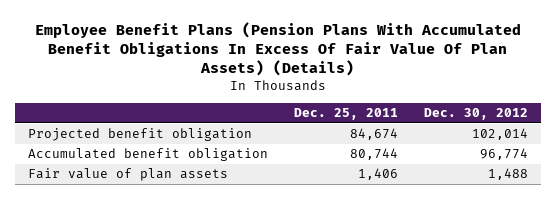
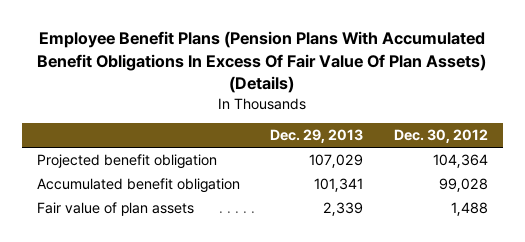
- | Dec. 25, 2011 | Dec. 30, 2012
+ | Dec. 29, 2013 | Dec. 30, 2012
- Projected benefit obligation | 84,674 | 102,014
- Accumulated benefit obligation | 80,744 | 96,774
+ Projected benefit obligation | 107,029 | 104,364
+ Accumulated benefit obligation | 101,341 | 99,028

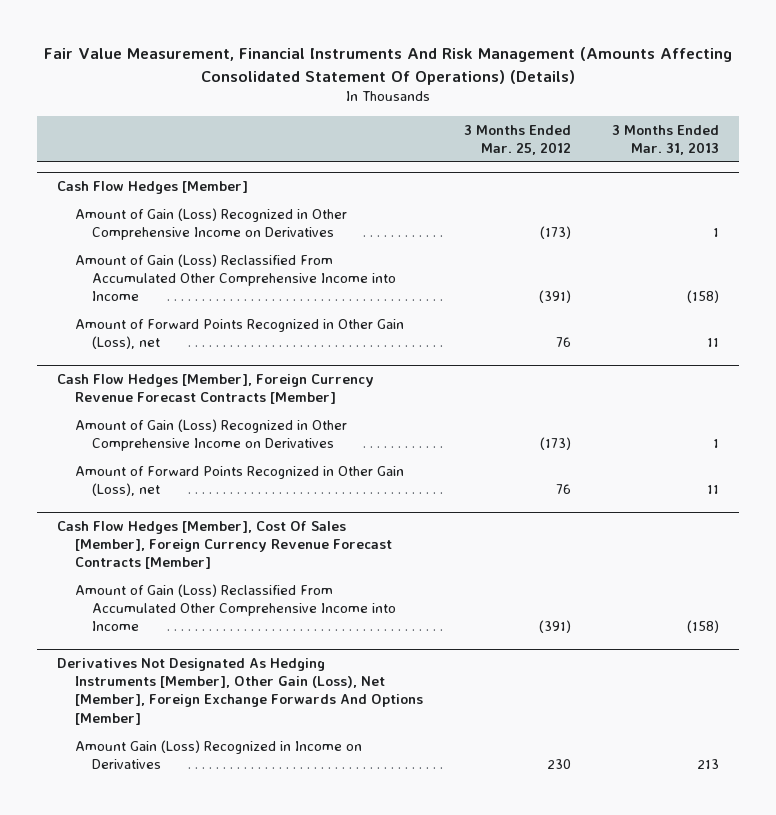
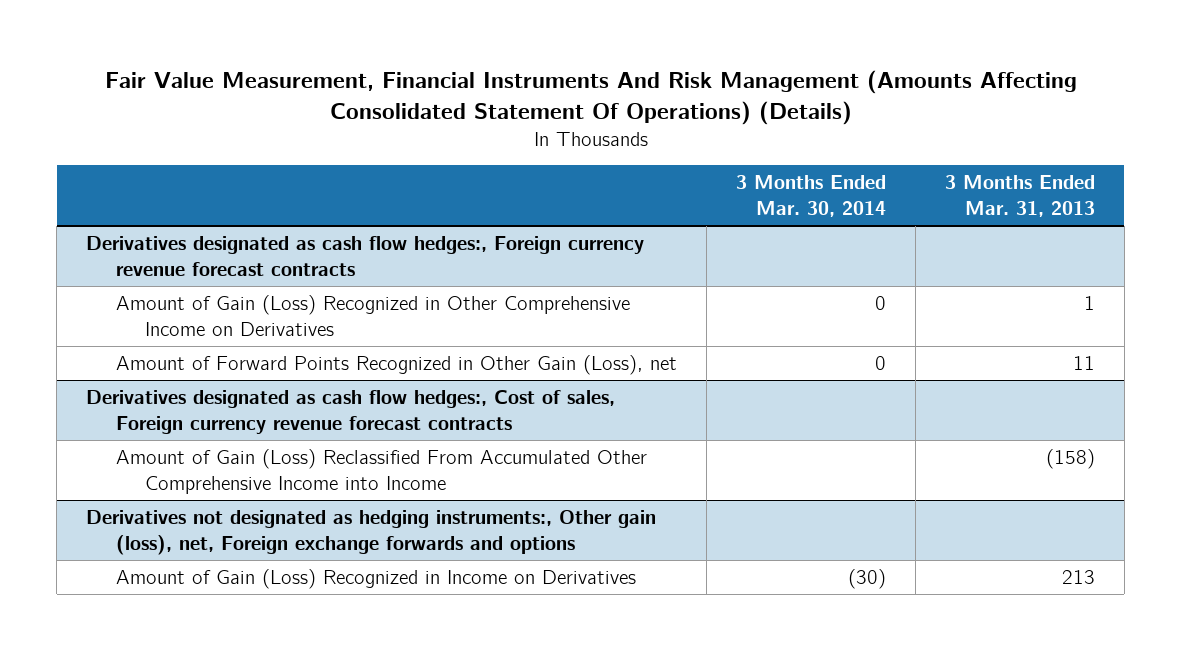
- | 3 Months Ended Mar. 25, 2012 | 3 Months Ended Mar. 31, 2013
+ | 3 Months Ended Mar. 30, 2014 | 3 Months Ended Mar. 31, 2013
- Cash Flow Hedges [Member]
- Amount of Gain (Loss) Recognized in Other Comprehensive Income on Derivatives | (173) | 1
- Amount of Gain (Loss) Reclassified From Accumulated Other Comprehensive Income into Income | (391) | (158)
- Amount of Forward Points Recognized in Other Gain (Loss), net | 76 | 11
- Cash Flow Hedges [Member], Foreign Currency Revenue Forecast Contracts [Member]
+ Derivatives designated as cash flow hedges:, Foreign currency revenue forecast contracts
- Cash Flow Hedges [Member], Cost Of Sales [Member], Foreign Currency Revenue Forecast Contracts [Member]
+ Derivatives designated as cash flow hedges:, Cost of sales, Foreign currency revenue forecast contracts
- Derivatives Not Designated As Hedging Instruments [Member], Other Gain (Loss), Net [Member], Foreign Exchange Forwards And Options [Member]
- Amount Gain (Loss) Recognized in Income on Derivatives | 230 | 213
+ Derivatives not designated as hedging instruments:, Other gain (loss), net, Foreign exchange forwards and options
+ Amount of Gain (Loss) Recognized in Income on Derivatives | (30) | 213

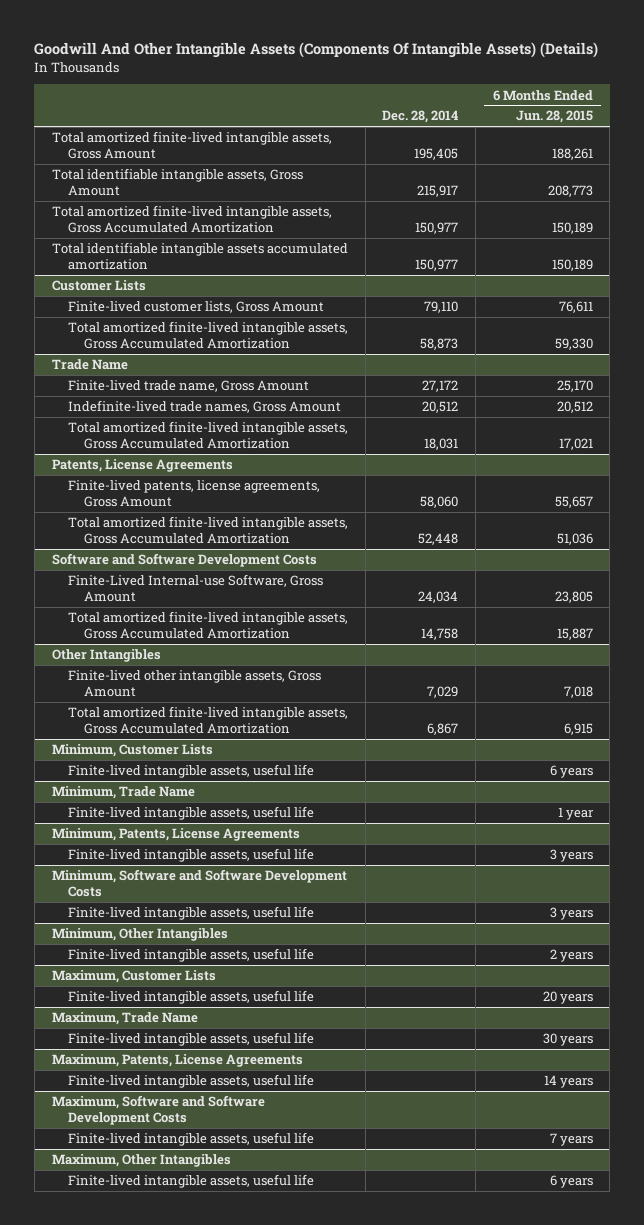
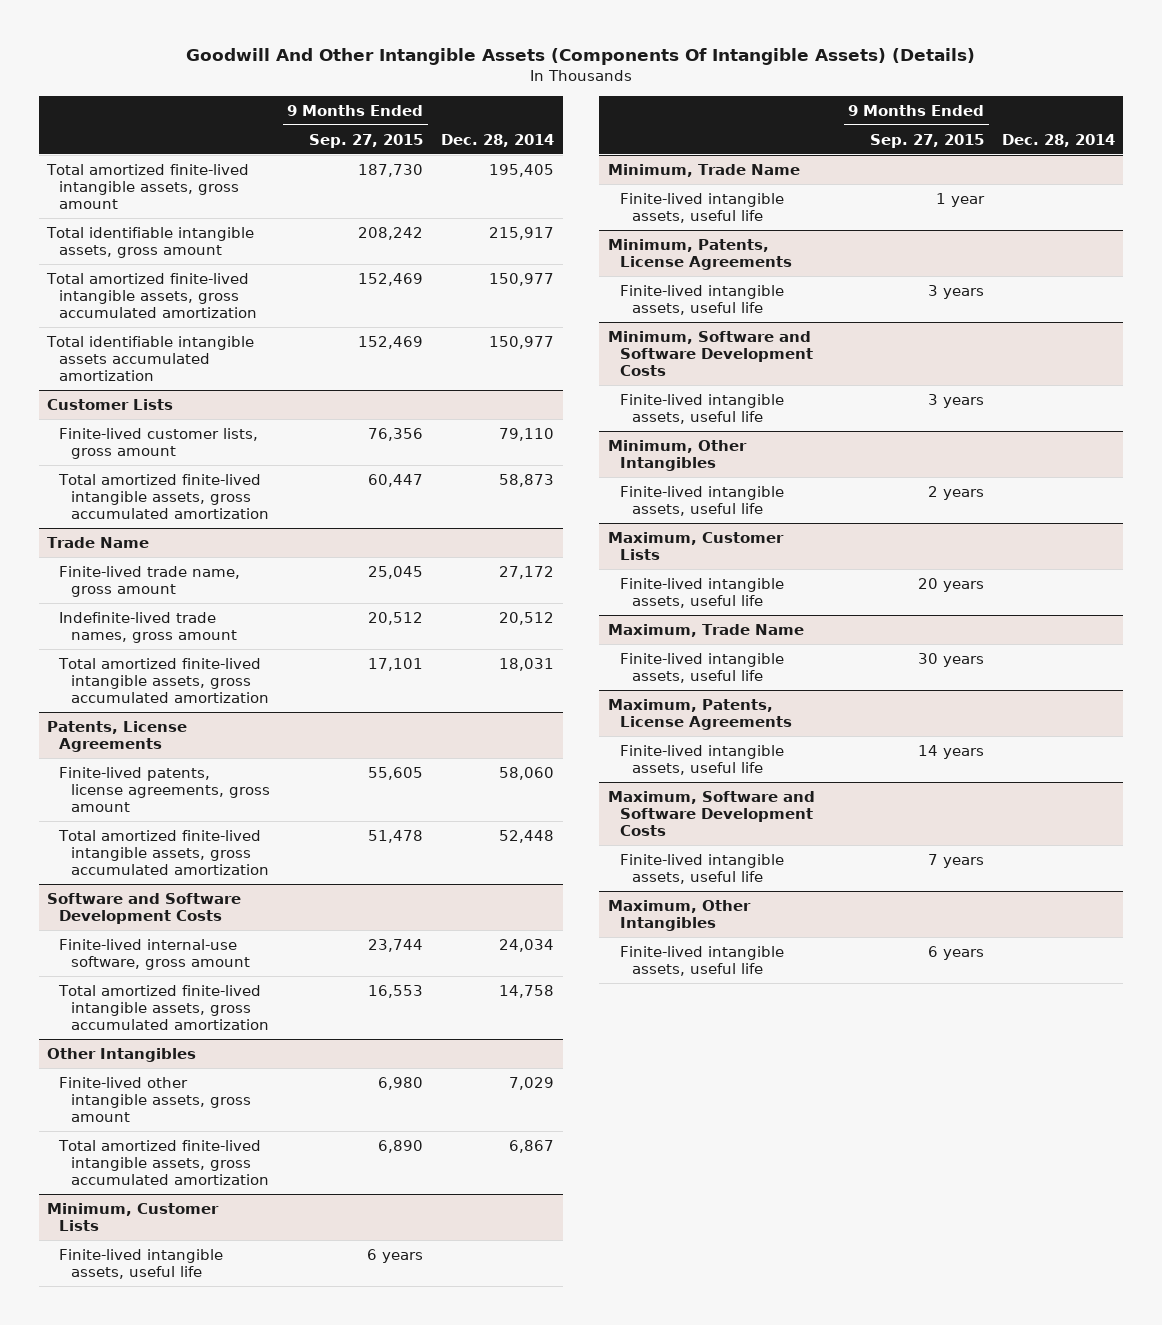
- | Dec. 28, 2014 | 6 Months Ended Jun. 28, 2015
+ | 9 Months Ended Sep. 27, 2015 | Dec. 28, 2014
- Total amortized finite-lived intangible assets, Gross Amount | 195,405 | 188,261
- Total identifiable intangible assets, Gross Amount | 215,917 | 208,773
- Total amortized finite-lived intangible assets, Gross Accumulated Amortization | 150,977 | 150,189
+ Total amortized finite-lived intangible assets, gross amount | 187,730 | 195,405
+ Total identifiable intangible assets, gross amount | 208,242 | 215,917
+ Total amortized finite-lived intangible assets, gross accumulated amortization | 152,469 | 150,977
@ Customer Lists
- Finite-lived customer lists, Gross Amount | 79,110 | 76,611
- Total amortized finite-lived intangible assets, Gross Accumulated Amortization | 58,873 | 59,330
+ Finite-lived customer lists, gross amount | 76,356 | 79,110
+ Total amortized finite-lived intangible assets, gross accumulated amortization | 60,447 | 58,873
@ Trade Name
- Finite-lived trade name, Gross Amount | 27,172 | 25,170
- Indefinite-lived trade names, Gross Amount | 20,512 | 20,512
- Total amortized finite-lived intangible assets, Gross Accumulated Amortization | 18,031 | 17,021
+ Finite-lived trade name, gross amount | 25,045 | 27,172
+ Indefinite-lived trade names, gross amount | 20,512 | 20,512
+ Total amortized finite-lived intangible assets, gross accumulated amortization | 17,101 | 18,031
@ Patents, License Agreements
- Finite-lived patents, license agreements, Gross Amount | 58,060 | 55,657
- Total amortized finite-lived intangible assets, Gross Accumulated Amortization | 52,448 | 51,036
+ Finite-lived patents, license agreements, gross amount | 55,605 | 58,060
+ Total amortized finite-lived intangible assets, gross accumulated amortization | 51,478 | 52,448
@ Software and Software Development Costs
- Finite-Lived Internal-use Software, Gross Amount | 24,034 | 23,805
- Total amortized finite-lived intangible assets, Gross Accumulated Amortization | 14,758 | 15,887
+ Finite-lived internal-use software, gross amount | 23,744 | 24,034
+ Total amortized finite-lived intangible assets, gross accumulated amortization | 16,553 | 14,758
@ Other Intangibles
- Finite-lived other intangible assets, Gross Amount | 7,029 | 7,018
- Total amortized finite-lived intangible assets, Gross Accumulated Amortization | 6,867 | 6,915
+ Finite-lived other intangible assets, gross amount | 6,980 | 7,029
+ Total amortized finite-lived intangible assets, gross accumulated amortization | 6,890 | 6,867

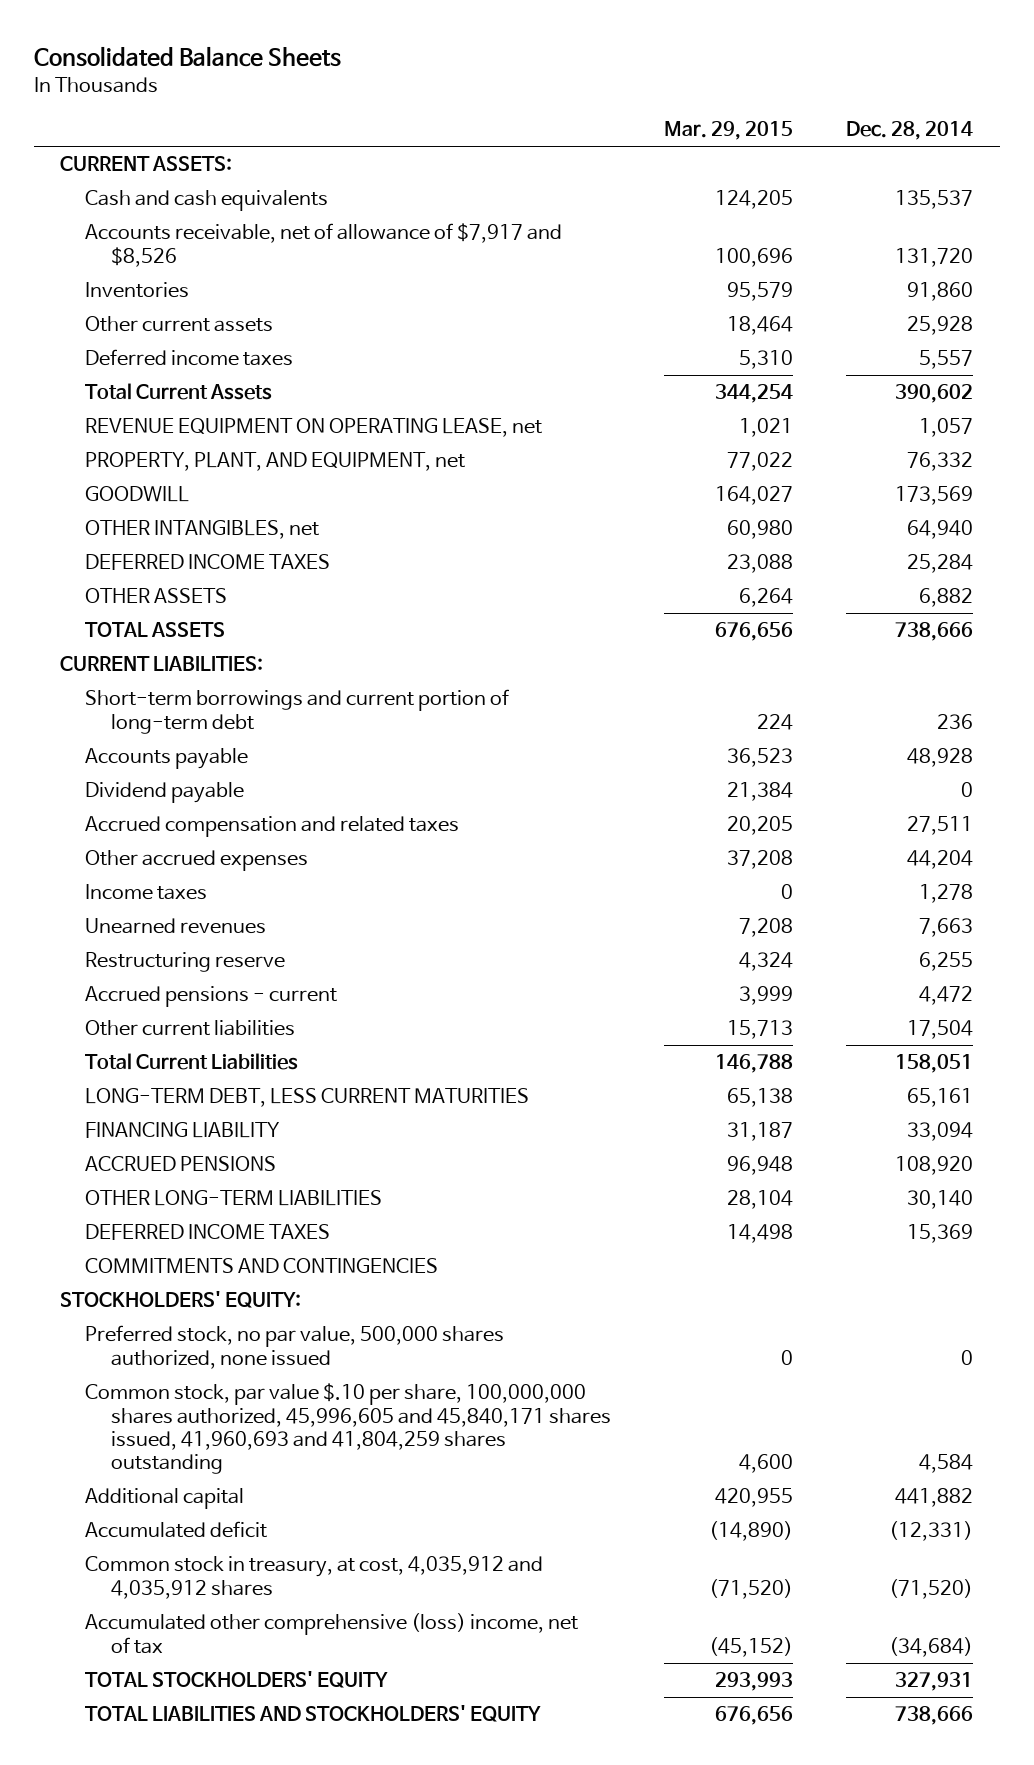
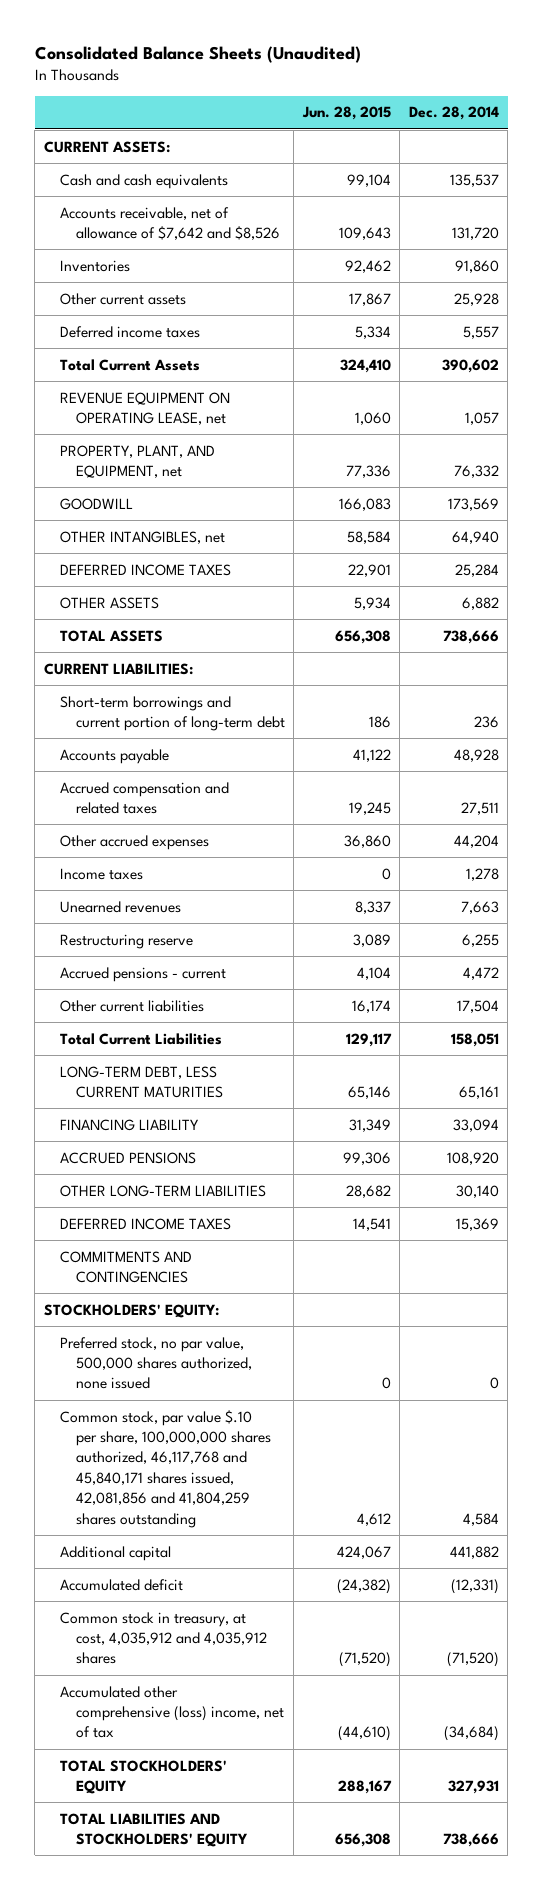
- Consolidated Balance Sheets
+ Consolidated Balance Sheets (Unaudited)
- | Mar. 29, 2015 | Dec. 28, 2014
+ | Jun. 28, 2015 | Dec. 28, 2014
- Accounts receivable, net of allowance of $7,917 and $8,526 | 100,696 | 131,720
+ Accounts receivable, net of allowance of $7,642 and $8,526 | 109,643 | 131,720
- Dividend payable | 21,384 | 0
- Common stock, par value $.10 per share, 100,000,000 shares authorized, 45,996,605 and 45,840,171 shares issued, 41,960,693 and 41,804,259 shares outstanding | 4,600 | 4,584
+ Common stock, par value $.10 per share, 100,000,000 shares authorized, 46,117,768 and 45,840,171 shares issued, 42,081,856 and 41,804,259 shares outstanding | 4,612 | 4,584

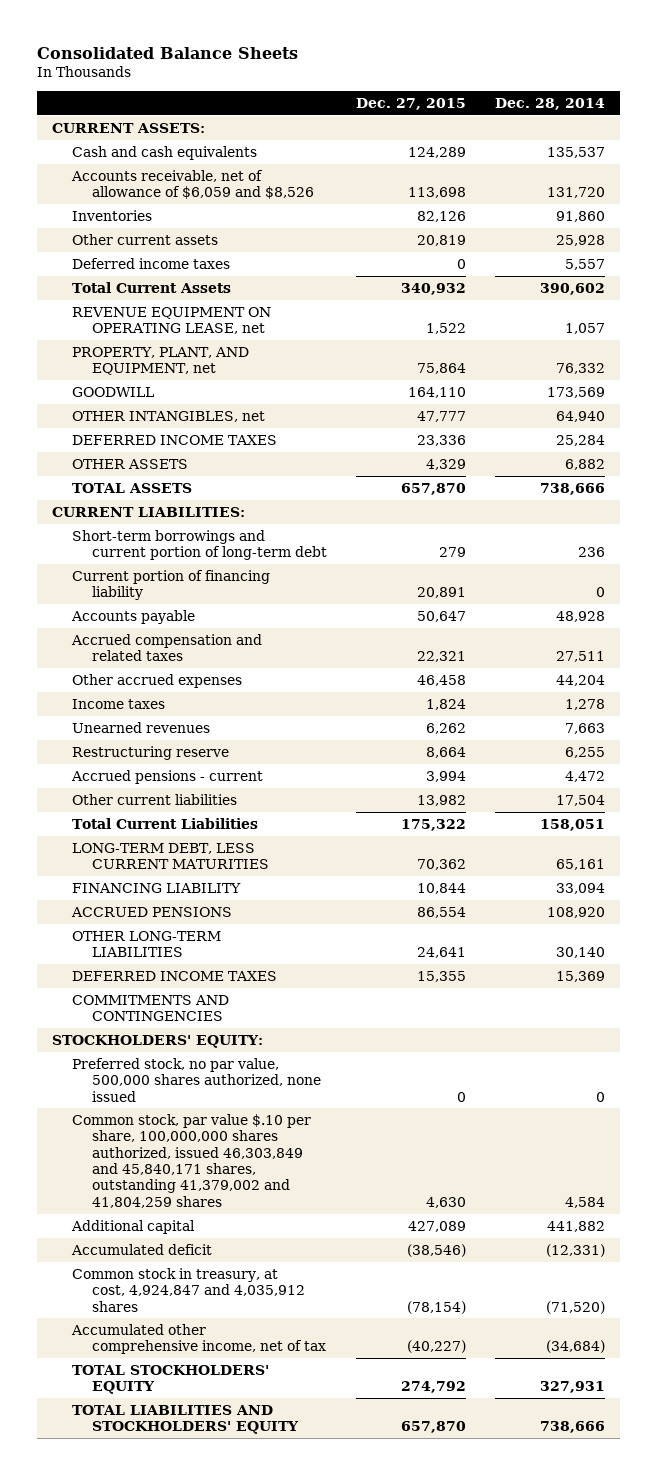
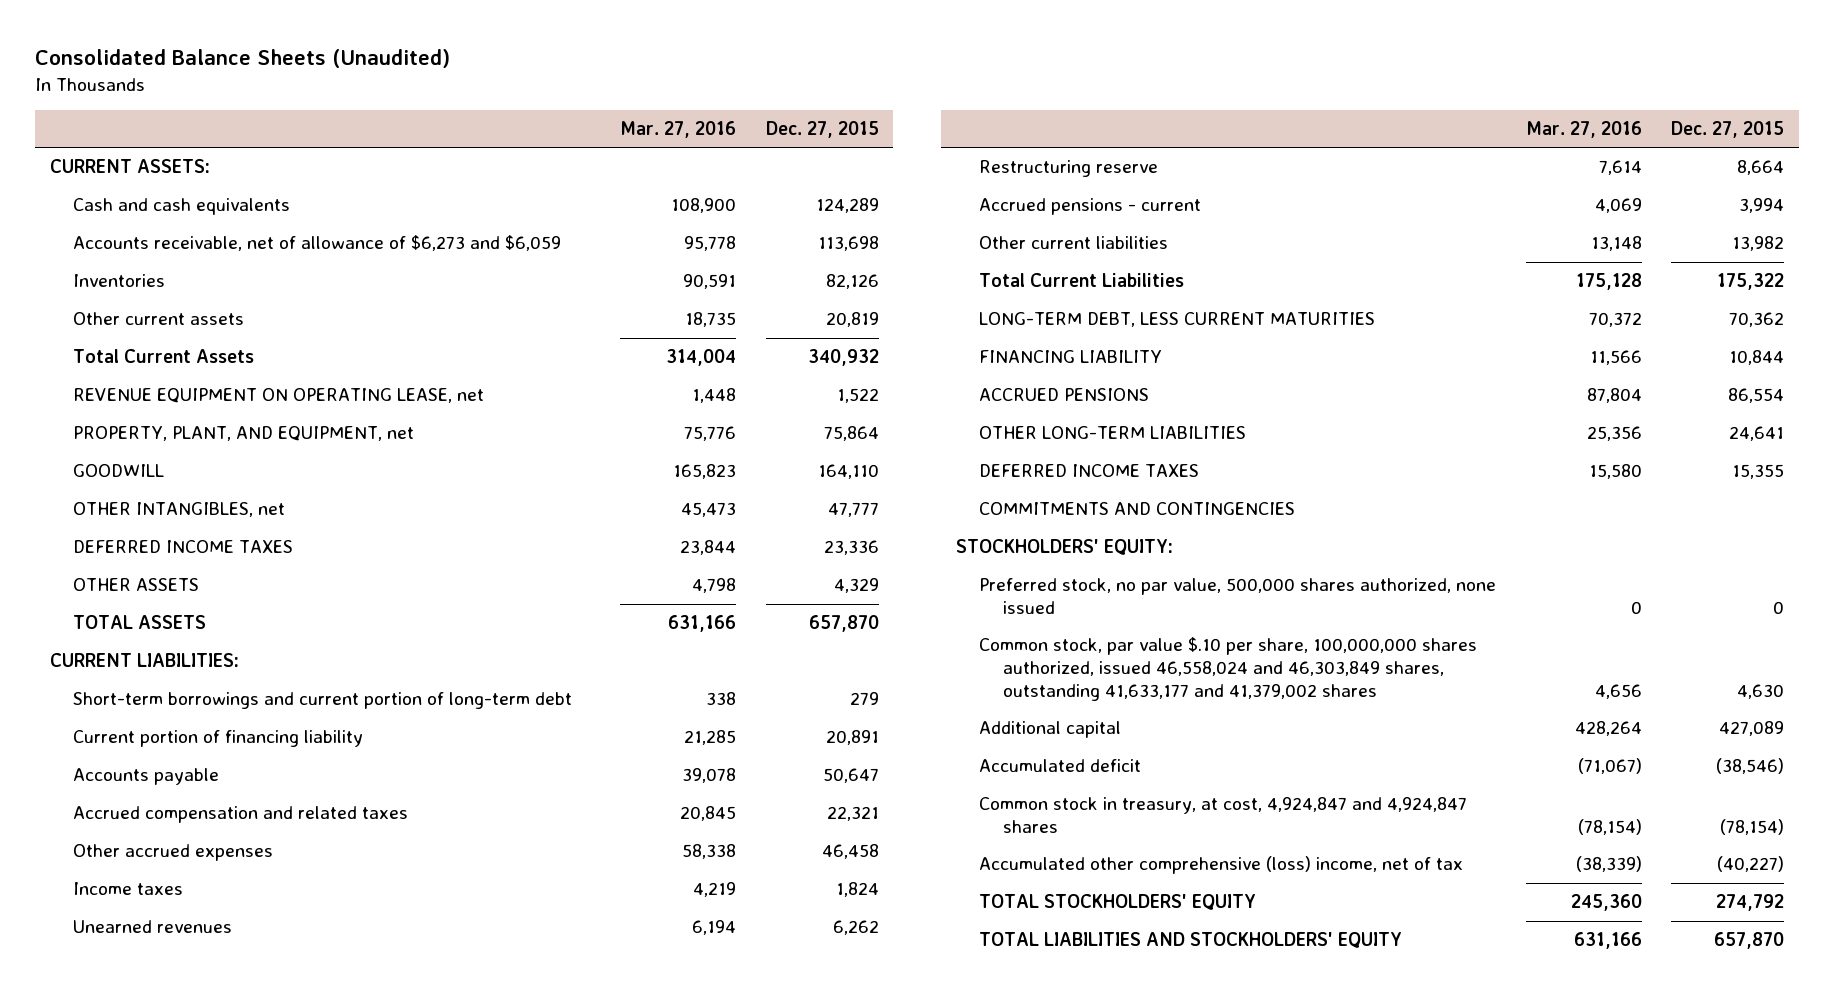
- Consolidated Balance Sheets
+ Consolidated Balance Sheets (Unaudited)
- | Dec. 27, 2015 | Dec. 28, 2014
+ | Mar. 27, 2016 | Dec. 27, 2015
- Accounts receivable, net of allowance of $6,059 and $8,526 | 113,698 | 131,720
+ Accounts receivable, net of allowance of $6,273 and $6,059 | 95,778 | 113,698
- Deferred income taxes | 0 | 5,557
- Common stock, par value $.10 per share, 100,000,000 shares authorized, issued 46,303,849 and 45,840,171 shares, outstanding 41,379,002 and 41,804,259 shares | 4,630 | 4,584
+ Common stock, par value $.10 per share, 100,000,000 shares authorized, issued 46,558,024 and 46,303,849 shares, outstanding 41,633,177 and 41,379,002 shares | 4,656 | 4,630
- Common stock in treasury, at cost, 4,924,847 and 4,035,912 shares | (78,154) | (71,520)
- Accumulated other comprehensive income, net of tax | (40,227) | (34,684)
+ Common stock in treasury, at cost, 4,924,847 and 4,924,847 shares | (78,154) | (78,154)
+ Accumulated other comprehensive (loss) income, net of tax | (38,339) | (40,227)

